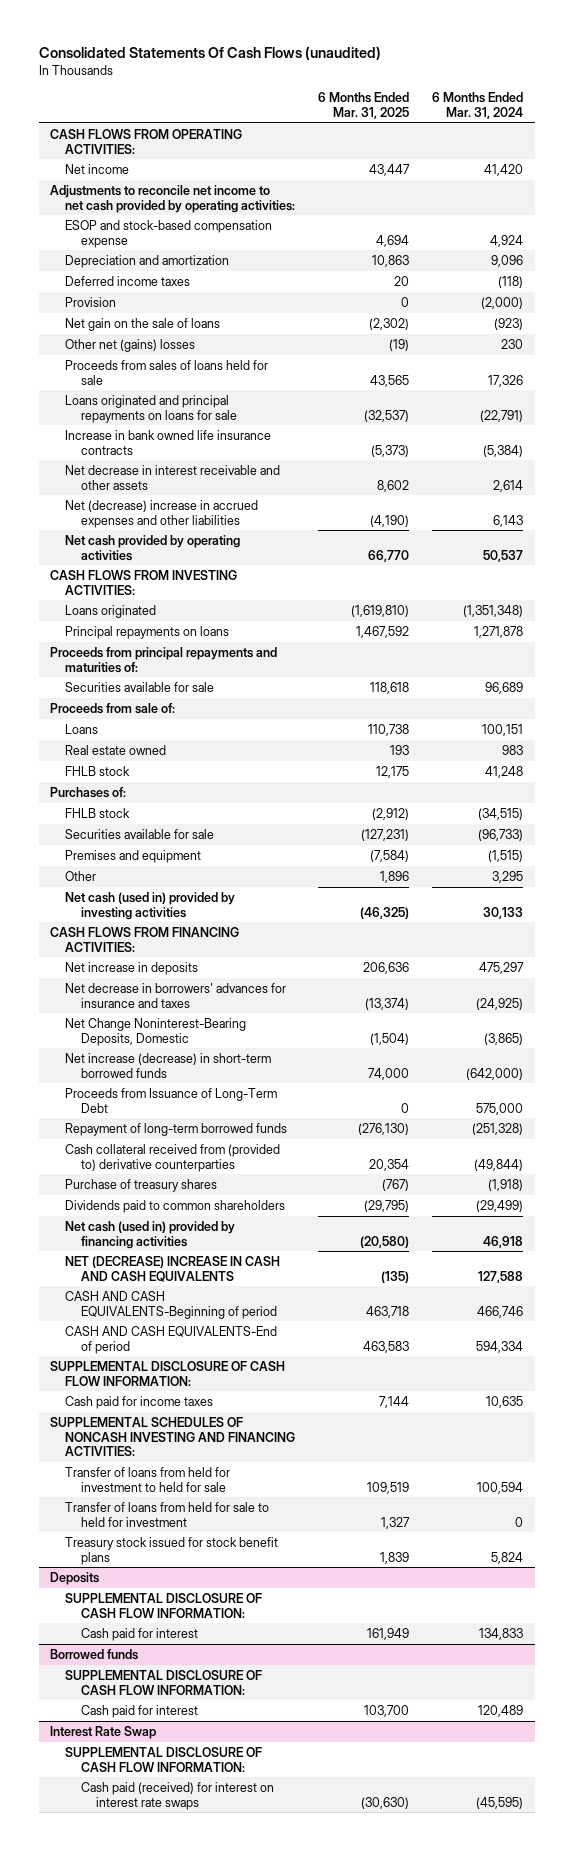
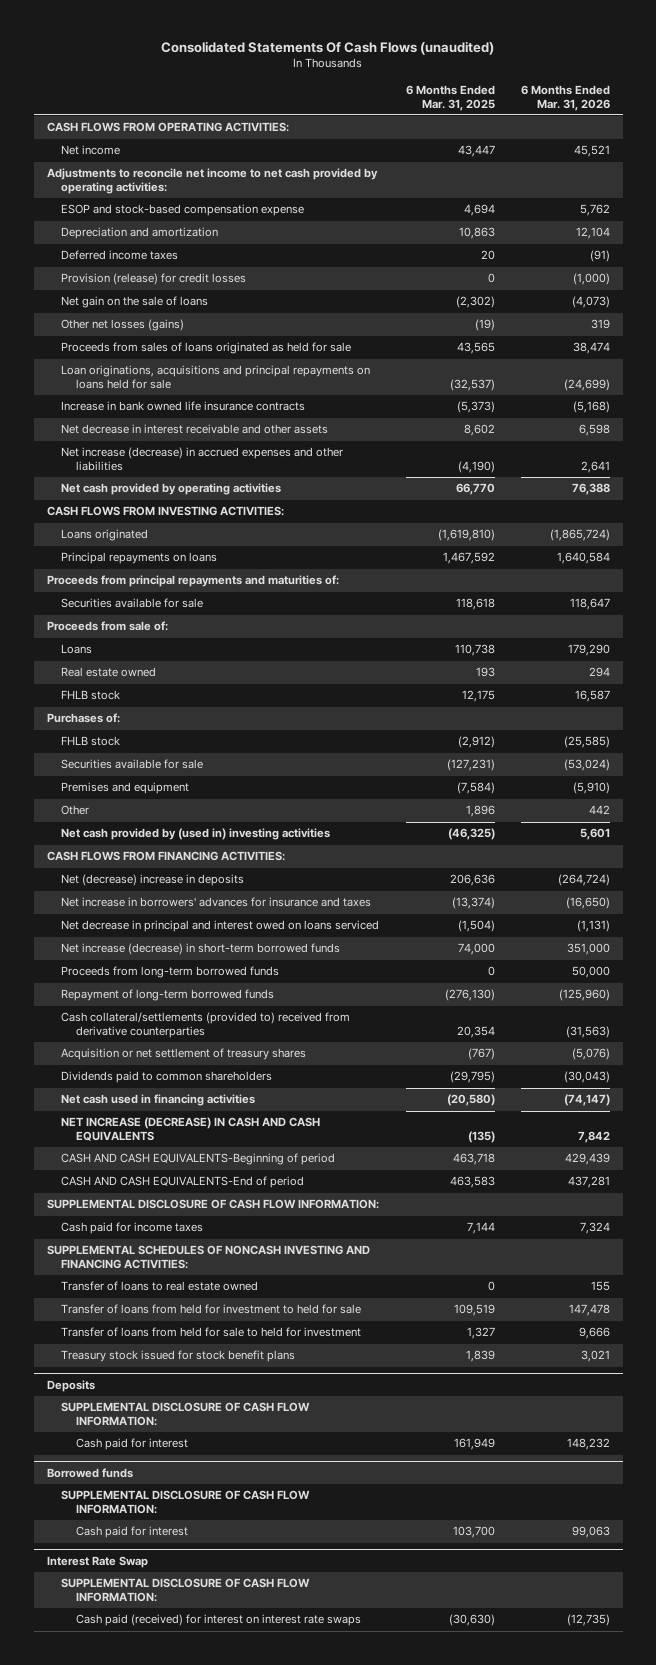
- | 6 Months Ended Mar. 31, 2025 | 6 Months Ended Mar. 31, 2024
+ | 6 Months Ended Mar. 31, 2025 | 6 Months Ended Mar. 31, 2026
- Provision | 0 | (2,000)
+ Provision (release) for credit losses | 0 | (1,000)
- Other net (gains) losses | (19) | 230
- Proceeds from sales of loans held for sale | 43,565 | 17,326
- Loans originated and principal repayments on loans for sale | (32,537) | (22,791)
+ Other net losses (gains) | (19) | 319
+ Proceeds from sales of loans originated as held for sale | 43,565 | 38,474
+ Loan originations, acquisitions and principal repayments on loans held for sale | (32,537) | (24,699)
- Net (decrease) increase in accrued expenses and other liabilities | (4,190) | 6,143
+ Net increase (decrease) in accrued expenses and other liabilities | (4,190) | 2,641
- Net cash (used in) provided by investing activities | (46,325) | 30,133
+ Net cash provided by (used in) investing activities | (46,325) | 5,601
- Net increase in deposits | 206,636 | 475,297
- Net decrease in borrowers' advances for insurance and taxes | (13,374) | (24,925)
- Net Change Noninterest-Bearing Deposits, Domestic | (1,504) | (3,865)
+ Net (decrease) increase in deposits | 206,636 | (264,724)
+ Net increase in borrowers' advances for insurance and taxes | (13,374) | (16,650)
+ Net decrease in principal and interest owed on loans serviced | (1,504) | (1,131)
- Proceeds from Issuance of Long-Term Debt | 0 | 575,000
+ Proceeds from long-term borrowed funds | 0 | 50,000
- Cash collateral received from (provided to) derivative counterparties | 20,354 | (49,844)
- Purchase of treasury shares | (767) | (1,918)
+ Cash collateral/settlements (provided to) received from derivative counterparties | 20,354 | (31,563)
+ Acquisition or net settlement of treasury shares | (767) | (5,076)
- Net cash (used in) provided by financing activities | (20,580) | 46,918
- NET (DECREASE) INCREASE IN CASH AND CASH EQUIVALENTS | (135) | 127,588
+ Net cash used in financing activities | (20,580) | (74,147)
+ NET INCREASE (DECREASE) IN CASH AND CASH EQUIVALENTS | (135) | 7,842
+ Transfer of loans to real estate owned | 0 | 155

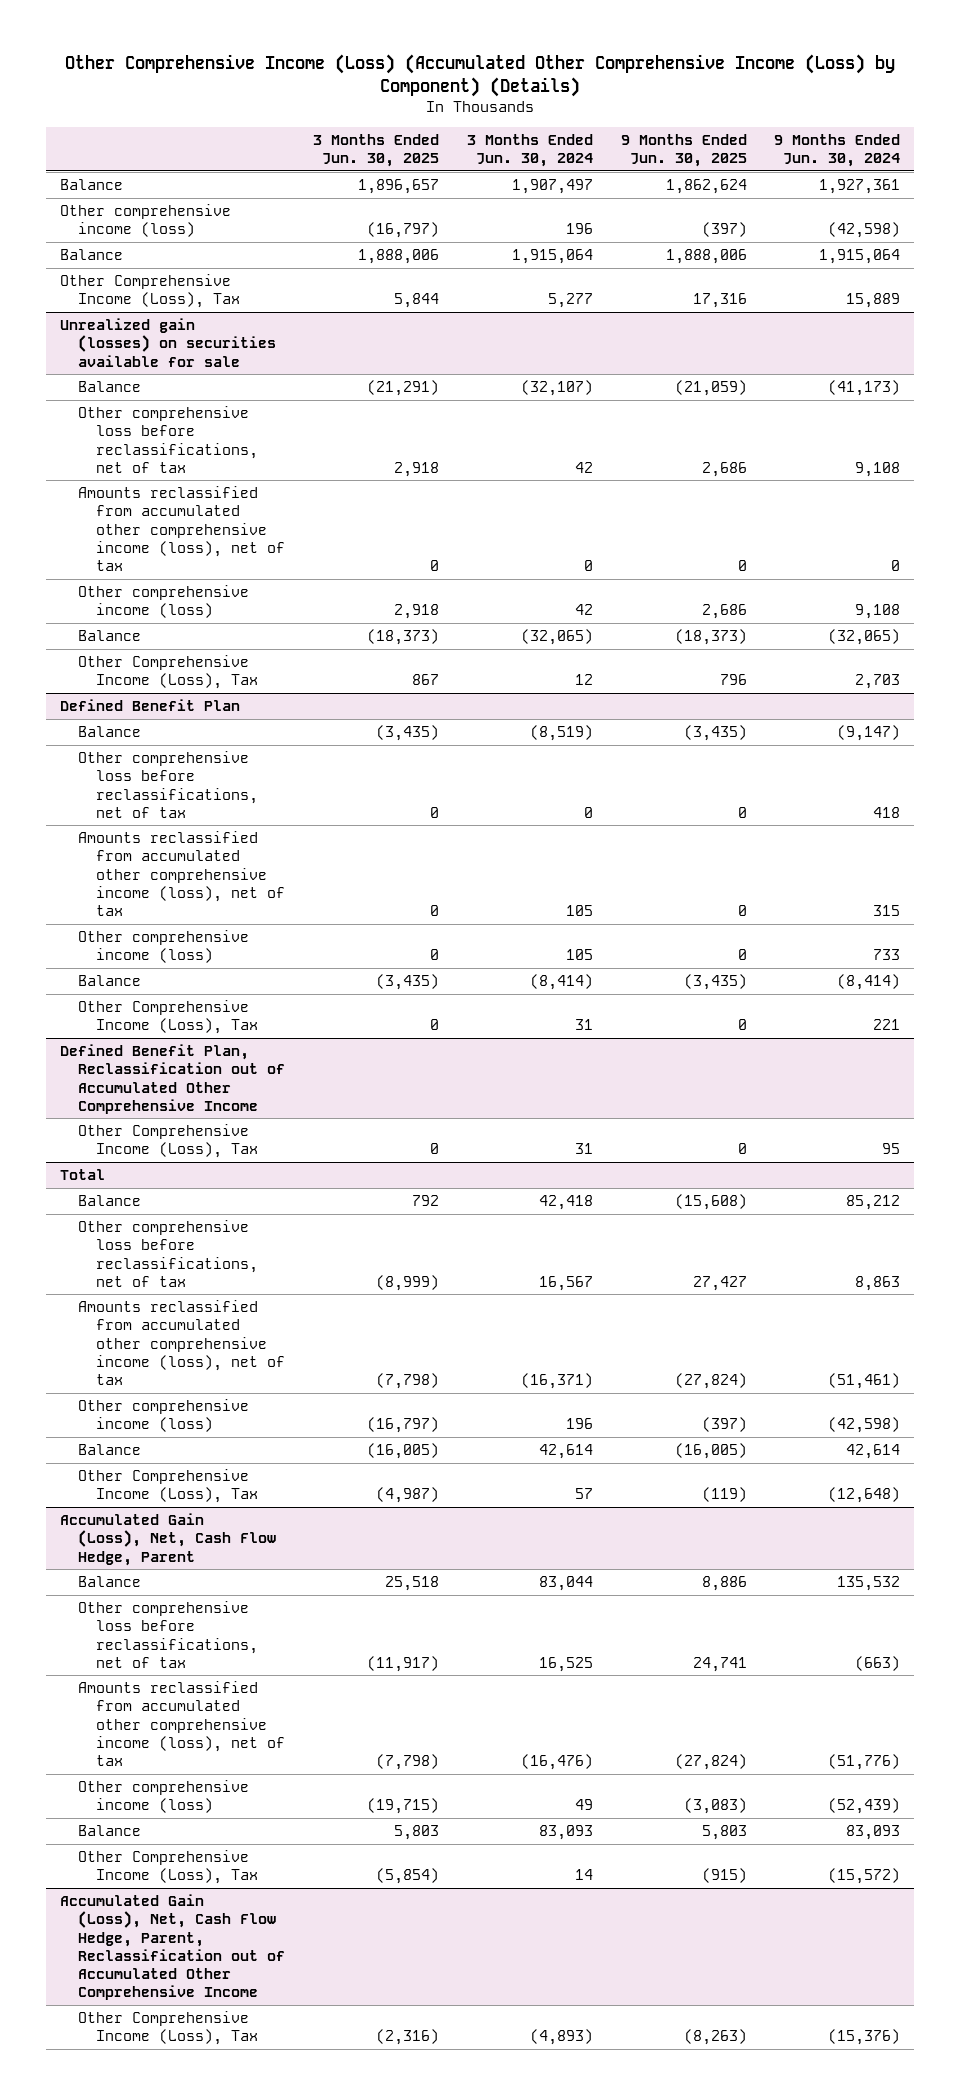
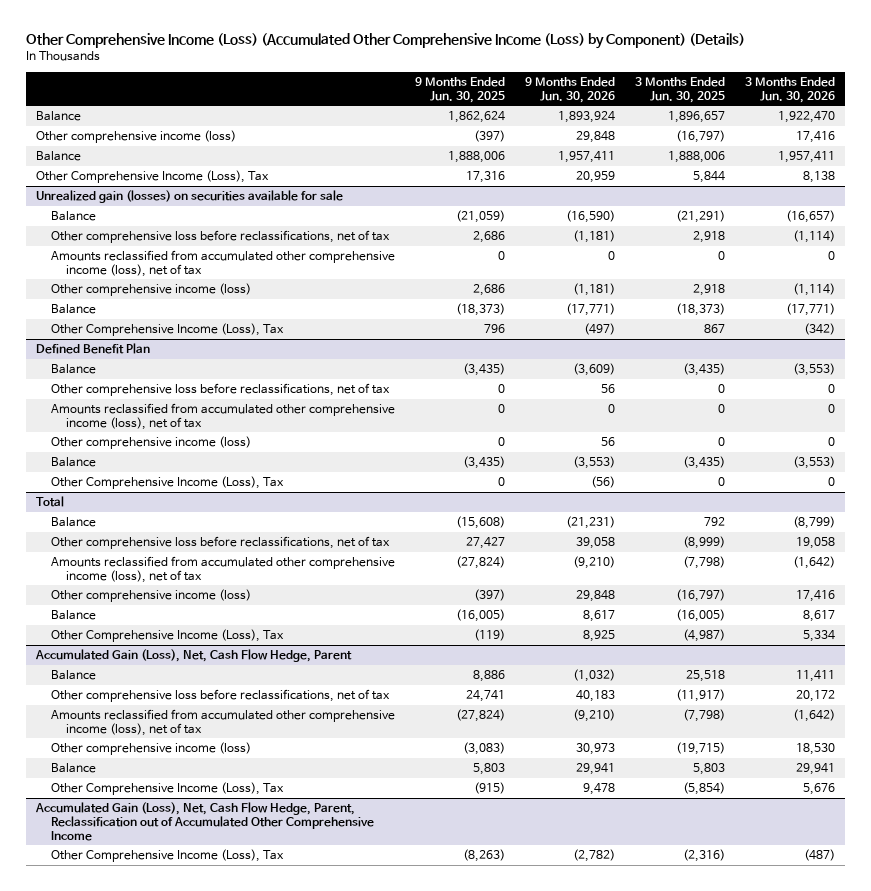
- | 3 Months Ended Jun. 30, 2025 | 3 Months Ended Jun. 30, 2024 | 9 Months Ended Jun. 30, 2025 | 9 Months Ended Jun. 30, 2024
+ | 9 Months Ended Jun. 30, 2025 | 9 Months Ended Jun. 30, 2026 | 3 Months Ended Jun. 30, 2025 | 3 Months Ended Jun. 30, 2026
- Defined Benefit Plan, Reclassification out of Accumulated Other Comprehensive Income
- Other Comprehensive Income (Loss), Tax | 0 | 31 | 0 | 95

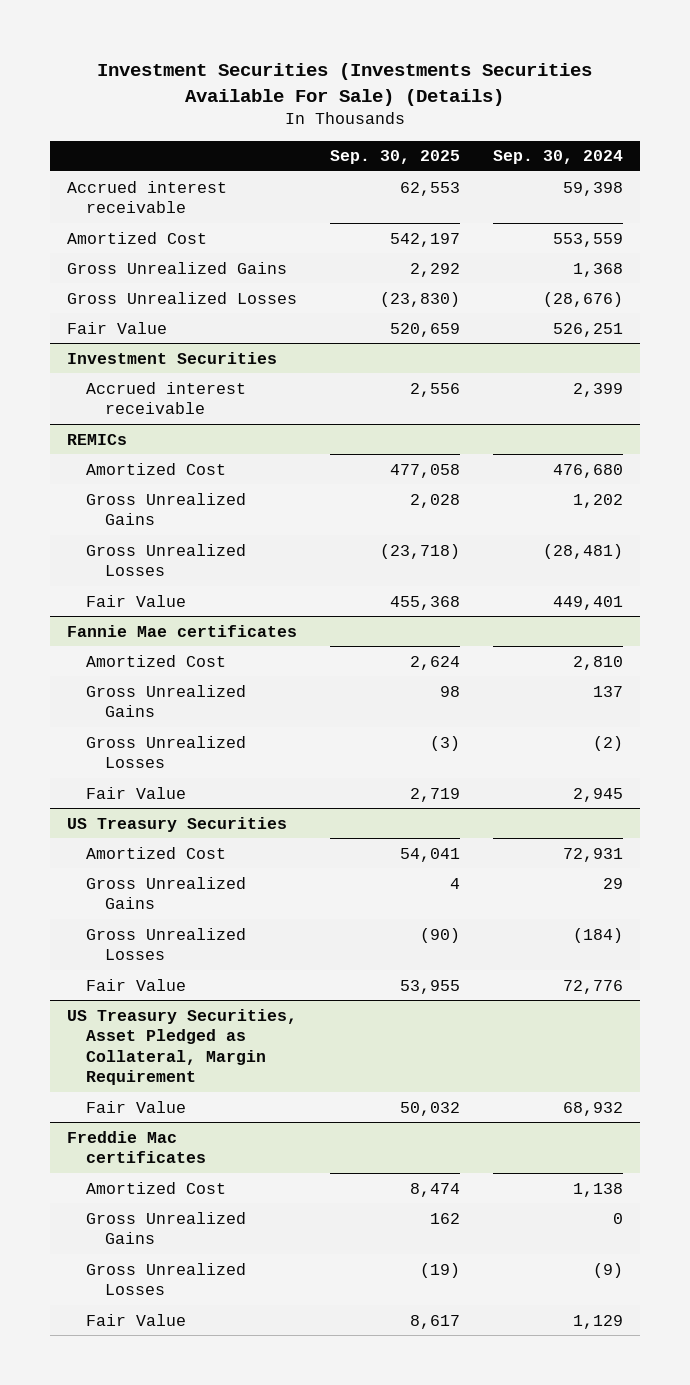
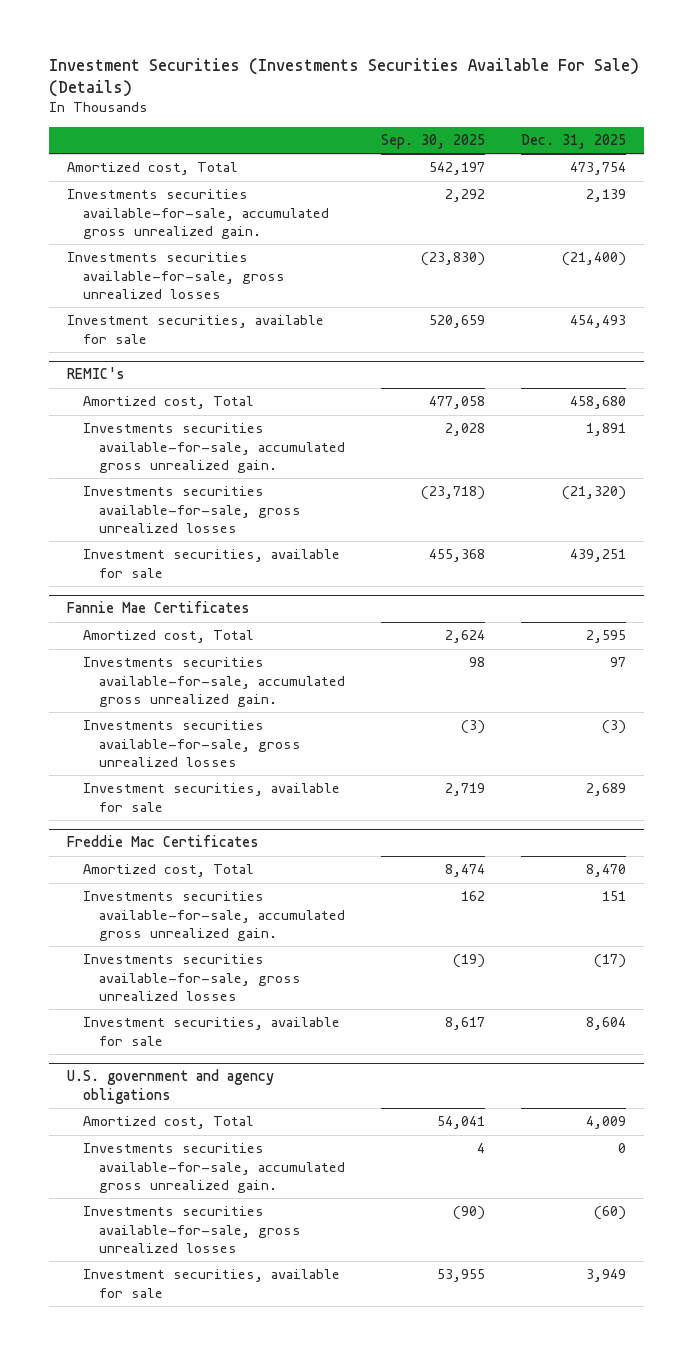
- | Sep. 30, 2025 | Sep. 30, 2024
+ | Sep. 30, 2025 | Dec. 31, 2025
- Accrued interest receivable | 62,553 | 59,398
- Amortized Cost | 542,197 | 553,559
- Gross Unrealized Gains | 2,292 | 1,368
- Gross Unrealized Losses | (23,830) | (28,676)
- Fair Value | 520,659 | 526,251
- Investment Securities
- Accrued interest receivable | 2,556 | 2,399
- REMICs
- Amortized Cost | 477,058 | 476,680
- Gross Unrealized Gains | 2,028 | 1,202
- Gross Unrealized Losses | (23,718) | (28,481)
- Fair Value | 455,368 | 449,401
- Fannie Mae certificates
- Amortized Cost | 2,624 | 2,810
- Gross Unrealized Gains | 98 | 137
- Gross Unrealized Losses | (3) | (2)
- Fair Value | 2,719 | 2,945
- US Treasury Securities
- Amortized Cost | 54,041 | 72,931
- Gross Unrealized Gains | 4 | 29
- Gross Unrealized Losses | (90) | (184)
- Fair Value | 53,955 | 72,776
- US Treasury Securities, Asset Pledged as Collateral, Margin Requirement
- Fair Value | 50,032 | 68,932
- Freddie Mac certificates
- Amortized Cost | 8,474 | 1,138
- Gross Unrealized Gains | 162 | 0
- Gross Unrealized Losses | (19) | (9)
- Fair Value | 8,617 | 1,129
+ Amortized cost, Total | 542,197 | 473,754
+ Investments securities available-for-sale, accumulated gross unrealized gain. | 2,292 | 2,139
+ Investments securities available-for-sale, gross unrealized losses | (23,830) | (21,400)
+ Investment securities, available for sale | 520,659 | 454,493
+ REMIC's
+ Amortized cost, Total | 477,058 | 458,680
+ Investments securities available-for-sale, accumulated gross unrealized gain. | 2,028 | 1,891
+ Investments securities available-for-sale, gross unrealized losses | (23,718) | (21,320)
+ Investment securities, available for sale | 455,368 | 439,251
+ Fannie Mae Certificates
+ Amortized cost, Total | 2,624 | 2,595
+ Investments securities available-for-sale, accumulated gross unrealized gain. | 98 | 97
+ Investments securities available-for-sale, gross unrealized losses | (3) | (3)
+ Investment securities, available for sale | 2,719 | 2,689
+ Freddie Mac Certificates
+ Amortized cost, Total | 8,474 | 8,470
+ Investments securities available-for-sale, accumulated gross unrealized gain. | 162 | 151
+ Investments securities available-for-sale, gross unrealized losses | (19) | (17)
+ Investment securities, available for sale | 8,617 | 8,604
+ U.S. government and agency obligations
+ Amortized cost, Total | 54,041 | 4,009
+ Investments securities available-for-sale, accumulated gross unrealized gain. | 4 | 0
+ Investments securities available-for-sale, gross unrealized losses | (90) | (60)
+ Investment securities, available for sale | 53,955 | 3,949

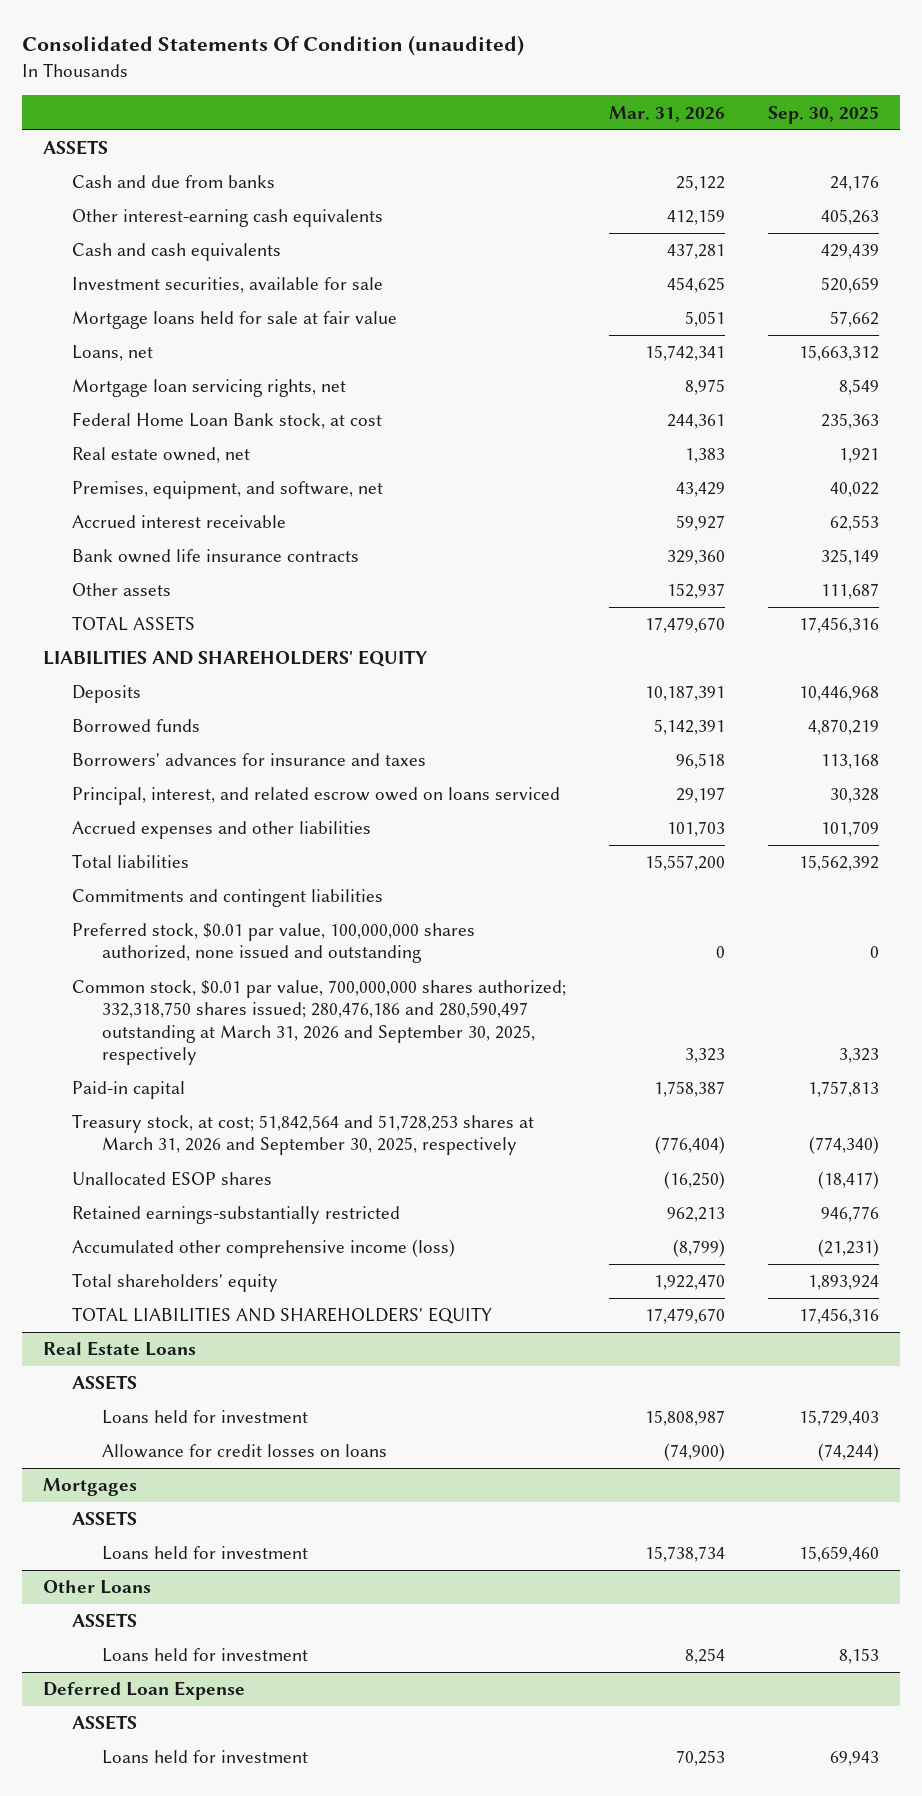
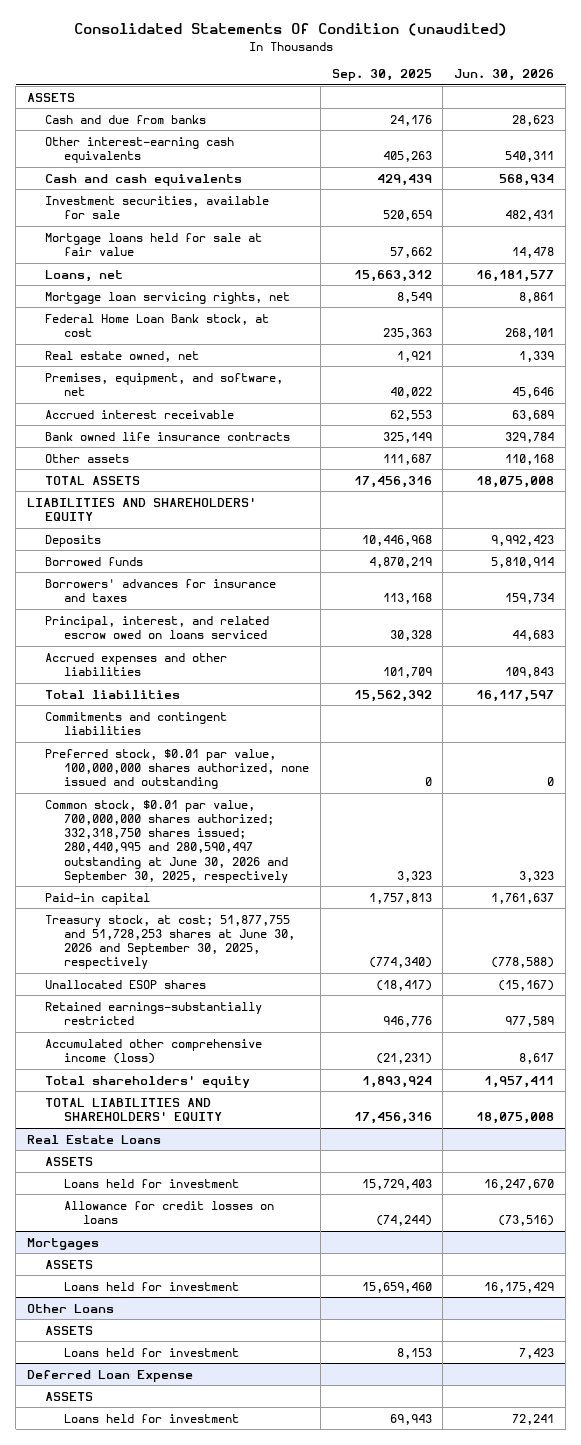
- | Mar. 31, 2026 | Sep. 30, 2025
+ | Sep. 30, 2025 | Jun. 30, 2026
- Common stock, $0.01 par value, 700,000,000 shares authorized; 332,318,750 shares issued; 280,476,186 and 280,590,497 outstanding at March 31, 2026 and September 30, 2025, respectively | 3,323 | 3,323
+ Common stock, $0.01 par value, 700,000,000 shares authorized; 332,318,750 shares issued; 280,440,995 and 280,590,497 outstanding at June 30, 2026 and September 30, 2025, respectively | 3,323 | 3,323
- Treasury stock, at cost; 51,842,564 and 51,728,253 shares at March 31, 2026 and September 30, 2025, respectively | (776,404) | (774,340)
+ Treasury stock, at cost; 51,877,755 and 51,728,253 shares at June 30, 2026 and September 30, 2025, respectively | (774,340) | (778,588)

